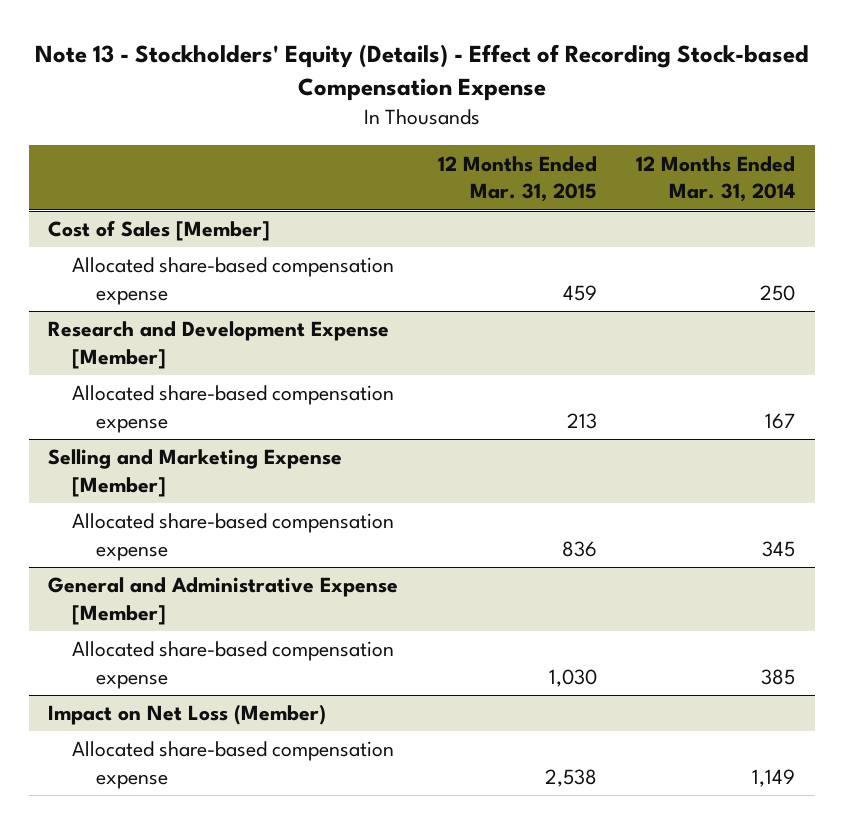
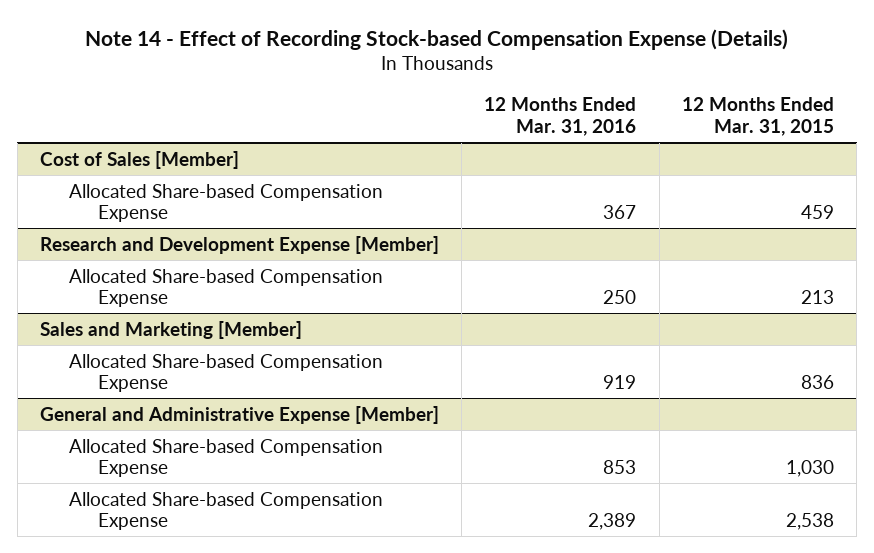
- Note 13 - Stockholders' Equity (Details) - Effect of Recording Stock-based Compensation Expense
+ Note 14 - Effect of Recording Stock-based Compensation Expense (Details)
- | 12 Months Ended Mar. 31, 2015 | 12 Months Ended Mar. 31, 2014
+ | 12 Months Ended Mar. 31, 2016 | 12 Months Ended Mar. 31, 2015
@ Cost of Sales [Member]
- Allocated share-based compensation expense | 459 | 250
+ Allocated Share-based Compensation Expense | 367 | 459
@ Research and Development Expense [Member]
- Allocated share-based compensation expense | 213 | 167
- Selling and Marketing Expense [Member]
- Allocated share-based compensation expense | 836 | 345
@ Research and Development Expense [Member]
+ Allocated Share-based Compensation Expense | 250 | 213
+ Sales and Marketing [Member]
+ Allocated Share-based Compensation Expense | 919 | 836
@ General and Administrative Expense [Member]
- Allocated share-based compensation expense | 1,030 | 385
- Impact on Net Loss (Member)
- Allocated share-based compensation expense | 2,538 | 1,149
@ General and Administrative Expense [Member]
+ Allocated Share-based Compensation Expense | 853 | 1,030
+ Allocated Share-based Compensation Expense | 2,389 | 2,538

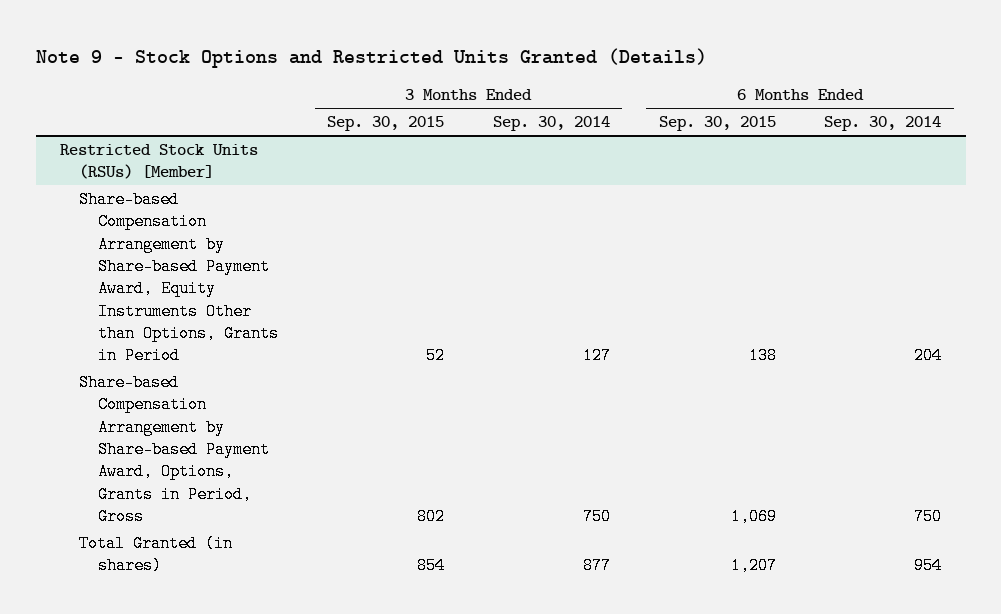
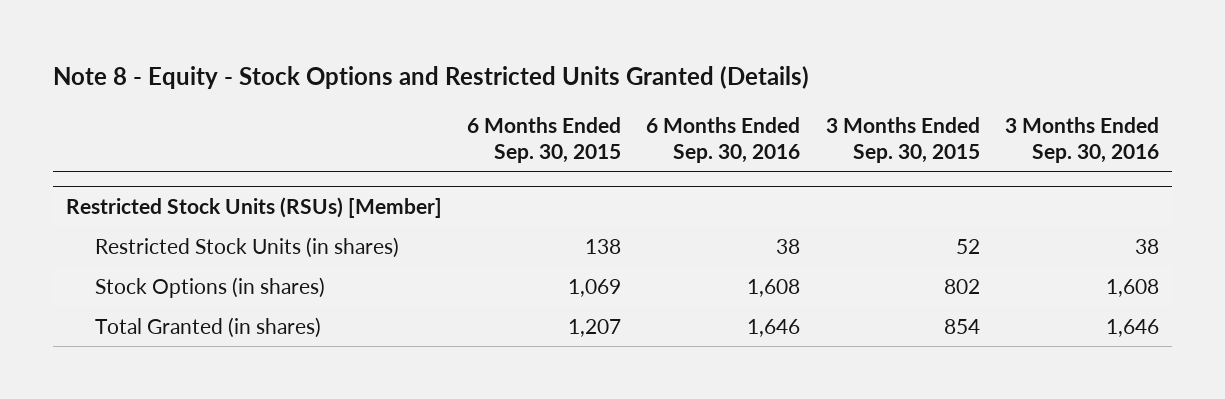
- Note 9 - Stock Options and Restricted Units Granted (Details)
+ Note 8 - Equity - Stock Options and Restricted Units Granted (Details)
- | 3 Months Ended Sep. 30, 2015 | 3 Months Ended Sep. 30, 2014 | 6 Months Ended Sep. 30, 2015 | 6 Months Ended Sep. 30, 2014
+ | 6 Months Ended Sep. 30, 2015 | 6 Months Ended Sep. 30, 2016 | 3 Months Ended Sep. 30, 2015 | 3 Months Ended Sep. 30, 2016
@ Restricted Stock Units (RSUs) [Member]
- Share-based Compensation Arrangement by Share-based Payment Award, Equity Instruments Other than Options, Grants in Period | 52 | 127 | 138 | 204
- Share-based Compensation Arrangement by Share-based Payment Award, Options, Grants in Period, Gross | 802 | 750 | 1,069 | 750
+ Restricted Stock Units (in shares) | 138 | 38 | 52 | 38
+ Stock Options (in shares) | 1,069 | 1,608 | 802 | 1,608

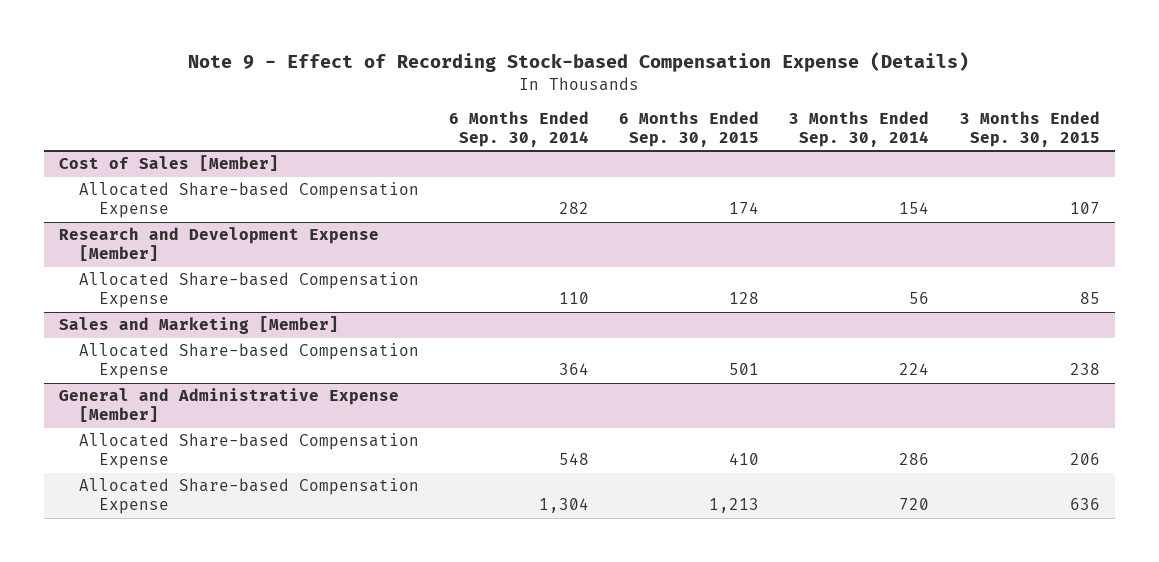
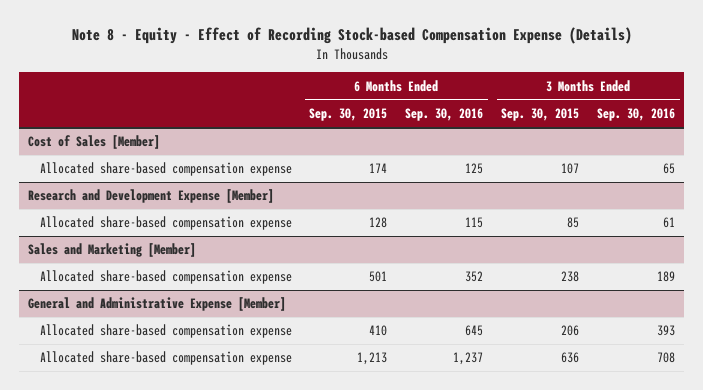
- Note 9 - Effect of Recording Stock-based Compensation Expense (Details)
+ Note 8 - Equity - Effect of Recording Stock-based Compensation Expense (Details)
- | 6 Months Ended Sep. 30, 2014 | 6 Months Ended Sep. 30, 2015 | 3 Months Ended Sep. 30, 2014 | 3 Months Ended Sep. 30, 2015
+ | 6 Months Ended Sep. 30, 2015 | 6 Months Ended Sep. 30, 2016 | 3 Months Ended Sep. 30, 2015 | 3 Months Ended Sep. 30, 2016
@ Cost of Sales [Member]
- Allocated Share-based Compensation Expense | 282 | 174 | 154 | 107
+ Allocated share-based compensation expense | 174 | 125 | 107 | 65
@ Research and Development Expense [Member]
- Allocated Share-based Compensation Expense | 110 | 128 | 56 | 85
+ Allocated share-based compensation expense | 128 | 115 | 85 | 61
@ Sales and Marketing [Member]
- Allocated Share-based Compensation Expense | 364 | 501 | 224 | 238
+ Allocated share-based compensation expense | 501 | 352 | 238 | 189
@ General and Administrative Expense [Member]
- Allocated Share-based Compensation Expense | 548 | 410 | 286 | 206
- Allocated Share-based Compensation Expense | 1,304 | 1,213 | 720 | 636
+ Allocated share-based compensation expense | 410 | 645 | 206 | 393
+ Allocated share-based compensation expense | 1,213 | 1,237 | 636 | 708

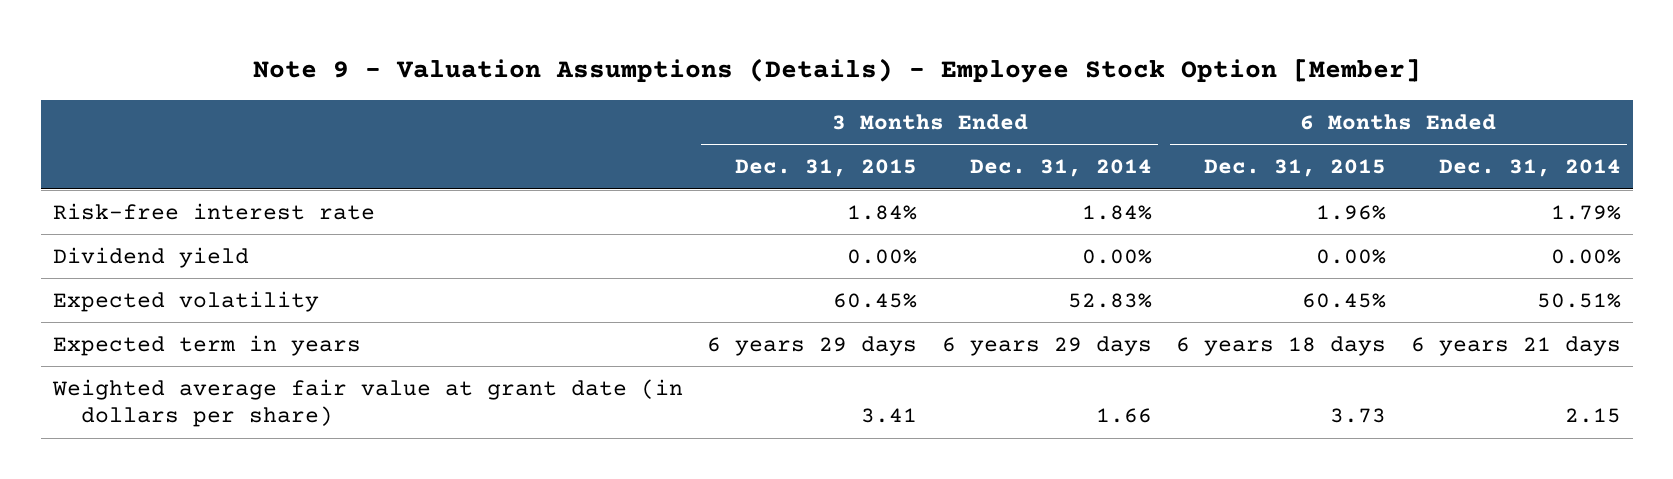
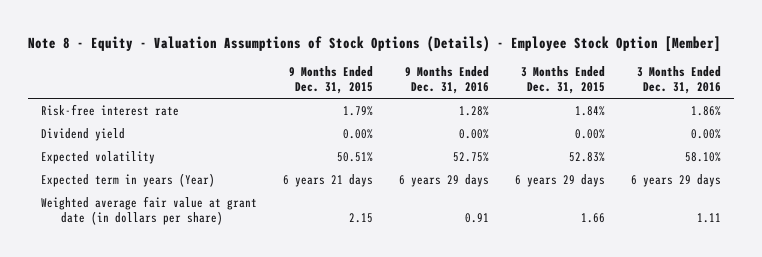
- Note 9 - Valuation Assumptions (Details) - Employee Stock Option [Member]
+ Note 8 - Equity - Valuation Assumptions of Stock Options (Details) - Employee Stock Option [Member]
- | 3 Months Ended Dec. 31, 2015 | 3 Months Ended Dec. 31, 2014 | 6 Months Ended Dec. 31, 2015 | 6 Months Ended Dec. 31, 2014
+ | 9 Months Ended Dec. 31, 2015 | 9 Months Ended Dec. 31, 2016 | 3 Months Ended Dec. 31, 2015 | 3 Months Ended Dec. 31, 2016
- Expected volatility | 60.45% | 52.83% | 60.45% | 50.51%
- Expected term in years | 6 years 29 days | 6 years 29 days | 6 years 18 days | 6 years 21 days
- Weighted average fair value at grant date (in dollars per share) | 3.41 | 1.66 | 3.73 | 2.15
+ Expected volatility | 50.51% | 52.75% | 52.83% | 58.10%
+ Expected term in years (Year) | 6 years 21 days | 6 years 29 days | 6 years 29 days | 6 years 29 days
+ Weighted average fair value at grant date (in dollars per share) | 2.15 | 0.91 | 1.66 | 1.11

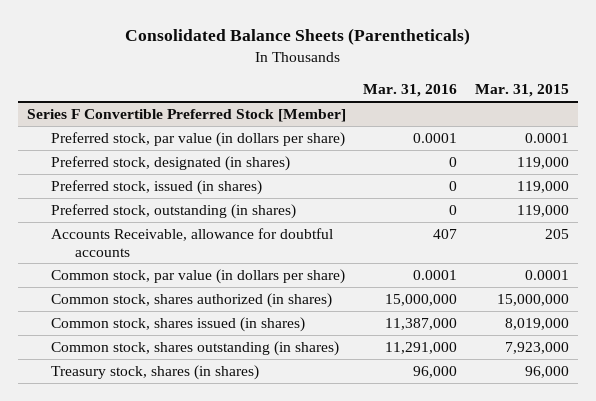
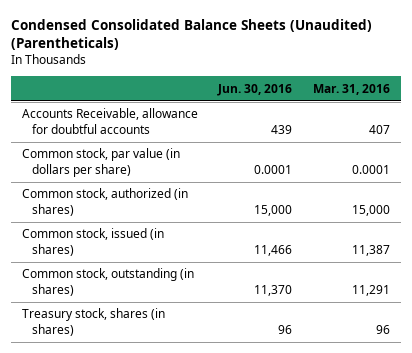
- Consolidated Balance Sheets (Parentheticals)
+ Condensed Consolidated Balance Sheets (Unaudited) (Parentheticals)
- | Mar. 31, 2016 | Mar. 31, 2015
+ | Jun. 30, 2016 | Mar. 31, 2016
- Series F Convertible Preferred Stock [Member]
- Preferred stock, par value (in dollars per share) | 0.0001 | 0.0001
- Preferred stock, designated (in shares) | 0 | 119,000
- Preferred stock, issued (in shares) | 0 | 119,000
- Preferred stock, outstanding (in shares) | 0 | 119,000
- Common stock, shares authorized (in shares) | 15,000,000 | 15,000,000
- Common stock, shares issued (in shares) | 11,387,000 | 8,019,000
- Common stock, shares outstanding (in shares) | 11,291,000 | 7,923,000
- Treasury stock, shares (in shares) | 96,000 | 96,000
+ Common stock, authorized (in shares) | 15,000 | 15,000
+ Common stock, issued (in shares) | 11,466 | 11,387
+ Common stock, outstanding (in shares) | 11,370 | 11,291
+ Treasury stock, shares (in shares) | 96 | 96

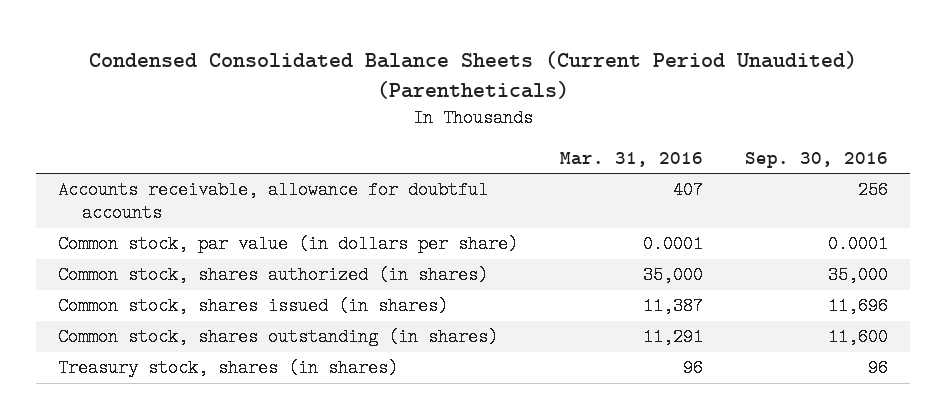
- Condensed Consolidated Balance Sheets (Unaudited) (Parentheticals)
+ Condensed Consolidated Balance Sheets (Current Period Unaudited) (Parentheticals)
- | Jun. 30, 2016 | Mar. 31, 2016
+ | Mar. 31, 2016 | Sep. 30, 2016
- Accounts Receivable, allowance for doubtful accounts | 439 | 407
+ Accounts receivable, allowance for doubtful accounts | 407 | 256
- Common stock, authorized (in shares) | 15,000 | 15,000
- Common stock, issued (in shares) | 11,466 | 11,387
- Common stock, outstanding (in shares) | 11,370 | 11,291
+ Common stock, shares authorized (in shares) | 35,000 | 35,000
+ Common stock, shares issued (in shares) | 11,387 | 11,696
+ Common stock, shares outstanding (in shares) | 11,291 | 11,600

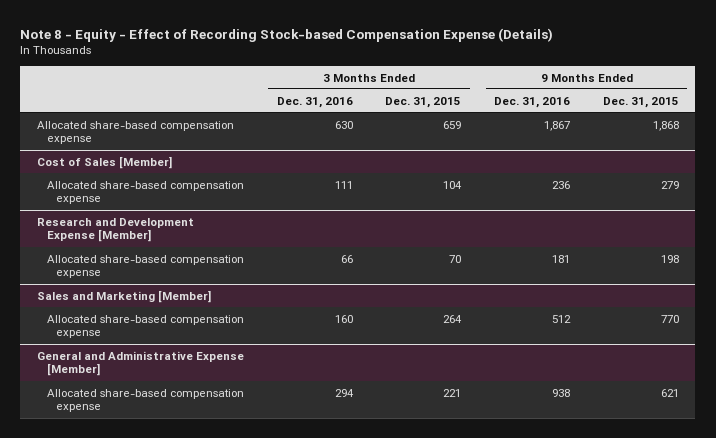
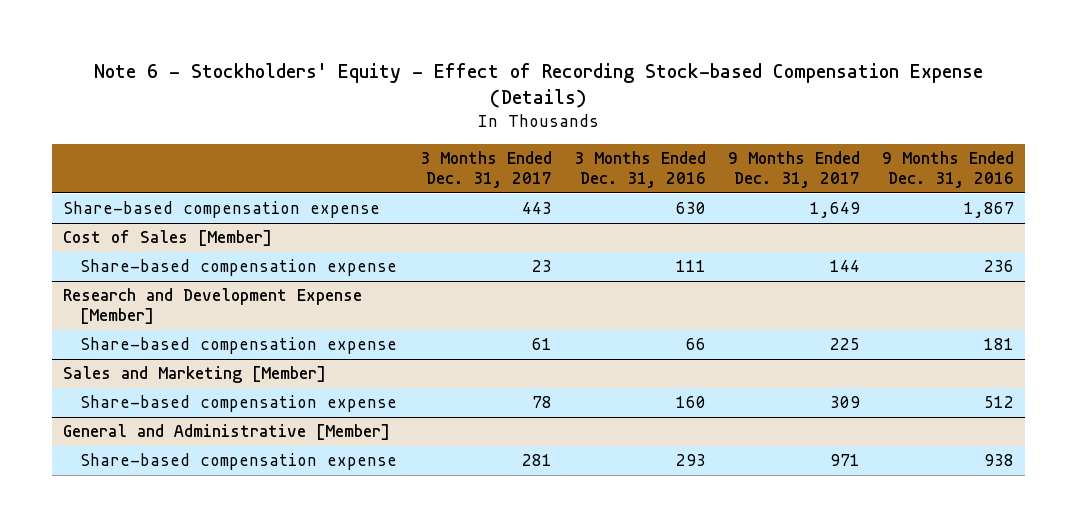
- Note 8 - Equity - Effect of Recording Stock-based Compensation Expense (Details)
+ Note 6 - Stockholders' Equity - Effect of Recording Stock-based Compensation Expense (Details)
- | 3 Months Ended Dec. 31, 2016 | 3 Months Ended Dec. 31, 2015 | 9 Months Ended Dec. 31, 2016 | 9 Months Ended Dec. 31, 2015
+ | 3 Months Ended Dec. 31, 2017 | 3 Months Ended Dec. 31, 2016 | 9 Months Ended Dec. 31, 2017 | 9 Months Ended Dec. 31, 2016
- Allocated share-based compensation expense | 630 | 659 | 1,867 | 1,868
+ Share-based compensation expense | 443 | 630 | 1,649 | 1,867
@ Cost of Sales [Member]
- Allocated share-based compensation expense | 111 | 104 | 236 | 279
+ Share-based compensation expense | 23 | 111 | 144 | 236
@ Research and Development Expense [Member]
- Allocated share-based compensation expense | 66 | 70 | 181 | 198
+ Share-based compensation expense | 61 | 66 | 225 | 181
@ Sales and Marketing [Member]
- Allocated share-based compensation expense | 160 | 264 | 512 | 770
- General and Administrative Expense [Member]
- Allocated share-based compensation expense | 294 | 221 | 938 | 621
@ Sales and Marketing [Member]
+ Share-based compensation expense | 78 | 160 | 309 | 512
+ General and Administrative [Member]
+ Share-based compensation expense | 281 | 293 | 971 | 938

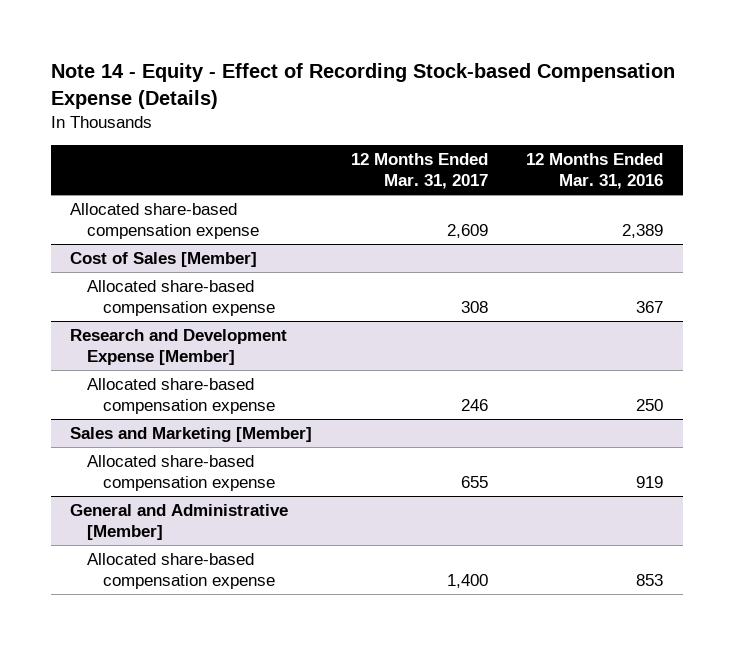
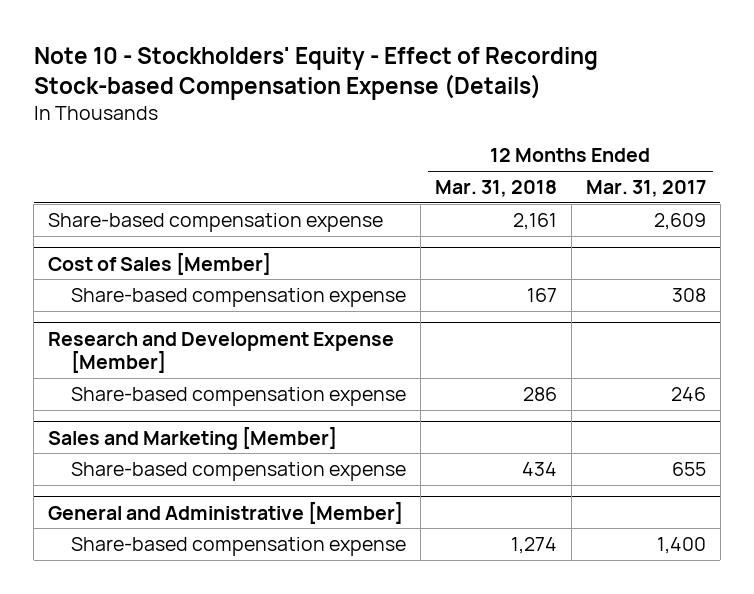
- Note 14 - Equity - Effect of Recording Stock-based Compensation Expense (Details)
+ Note 10 - Stockholders' Equity - Effect of Recording Stock-based Compensation Expense (Details)
- | 12 Months Ended Mar. 31, 2017 | 12 Months Ended Mar. 31, 2016
+ | 12 Months Ended Mar. 31, 2018 | 12 Months Ended Mar. 31, 2017
- Allocated share-based compensation expense | 2,609 | 2,389
+ Share-based compensation expense | 2,161 | 2,609
@ Cost of Sales [Member]
- Allocated share-based compensation expense | 308 | 367
+ Share-based compensation expense | 167 | 308
@ Research and Development Expense [Member]
- Allocated share-based compensation expense | 246 | 250
+ Share-based compensation expense | 286 | 246
@ Sales and Marketing [Member]
- Allocated share-based compensation expense | 655 | 919
+ Share-based compensation expense | 434 | 655
@ General and Administrative [Member]
- Allocated share-based compensation expense | 1,400 | 853
+ Share-based compensation expense | 1,274 | 1,400

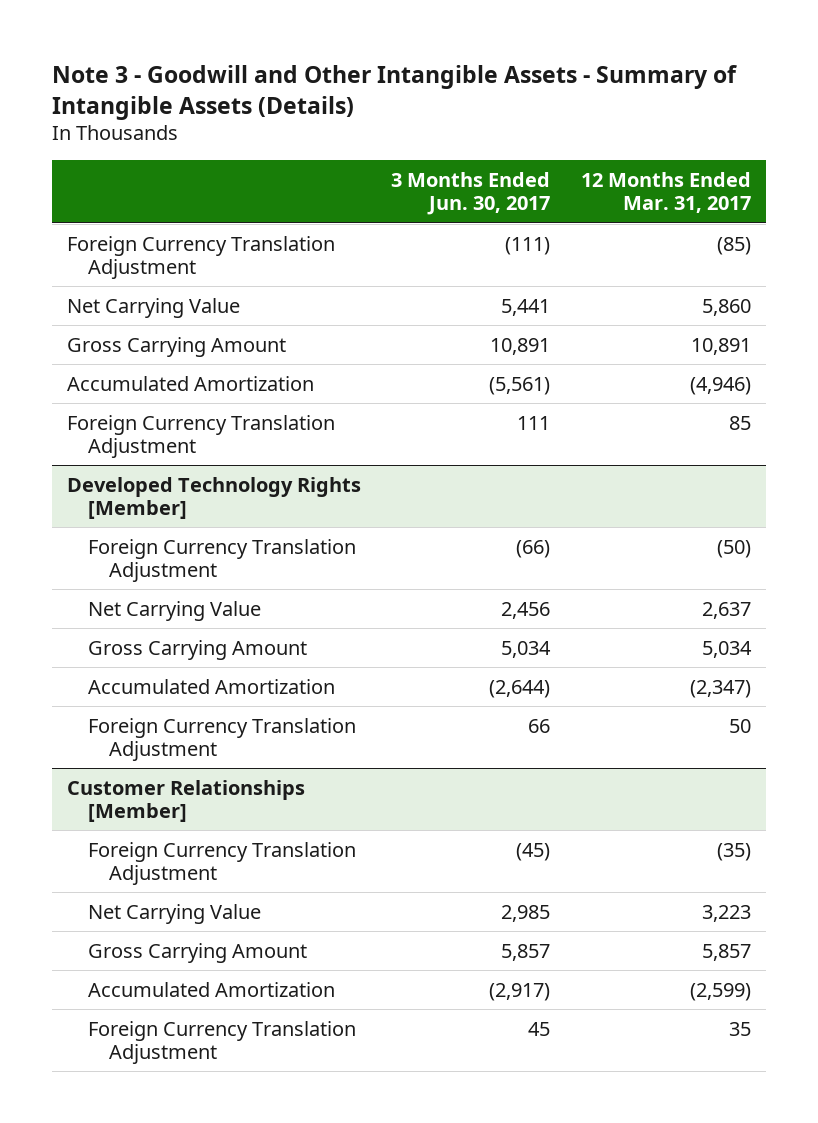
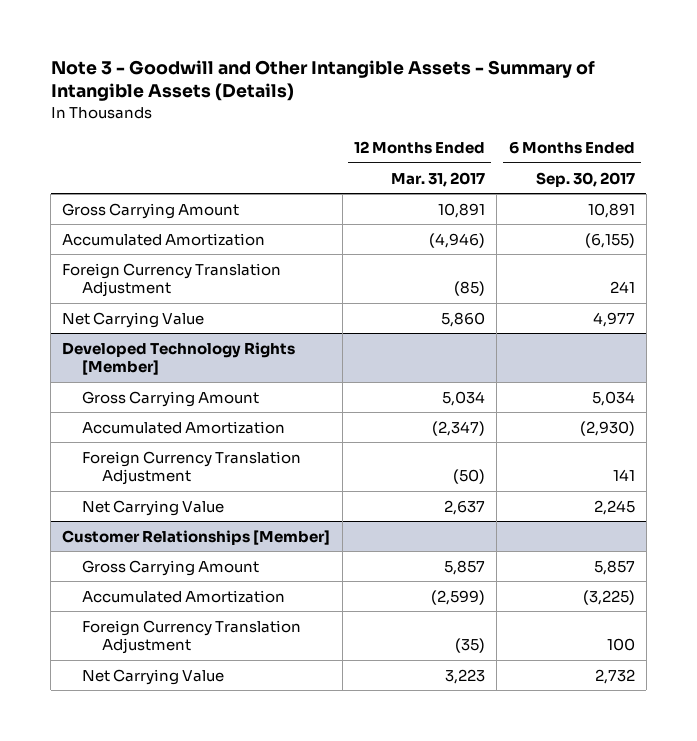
- | 3 Months Ended Jun. 30, 2017 | 12 Months Ended Mar. 31, 2017
+ | 12 Months Ended Mar. 31, 2017 | 6 Months Ended Sep. 30, 2017
- Foreign Currency Translation Adjustment | 111 | 85
moved down: Foreign Currency Translation Adjustment | (85) | 241
moved down: Net Carrying Value | 5,860 | 4,977
@ Developed Technology Rights [Member]
- Foreign Currency Translation Adjustment | 66 | 50
moved down: Foreign Currency Translation Adjustment | (50) | 141
moved down: Net Carrying Value | 2,637 | 2,245
@ Customer Relationships [Member]
- Foreign Currency Translation Adjustment | 45 | 35
moved down: Foreign Currency Translation Adjustment | (35) | 100
moved down: Net Carrying Value | 3,223 | 2,732

